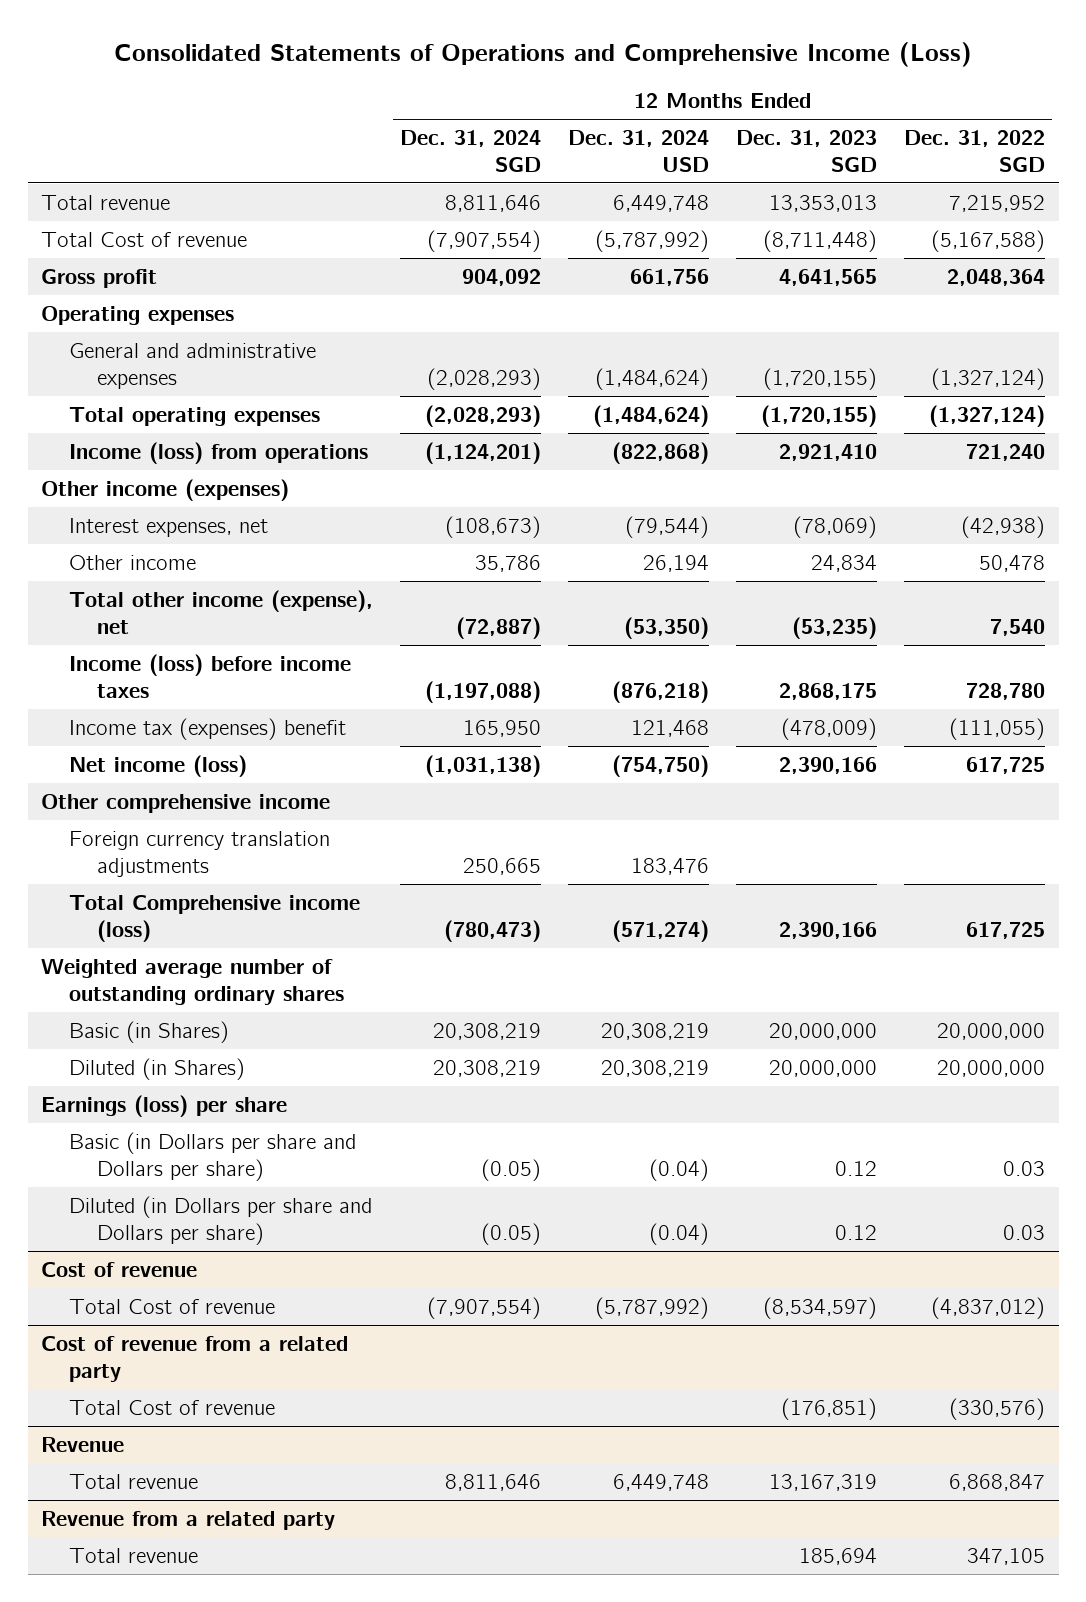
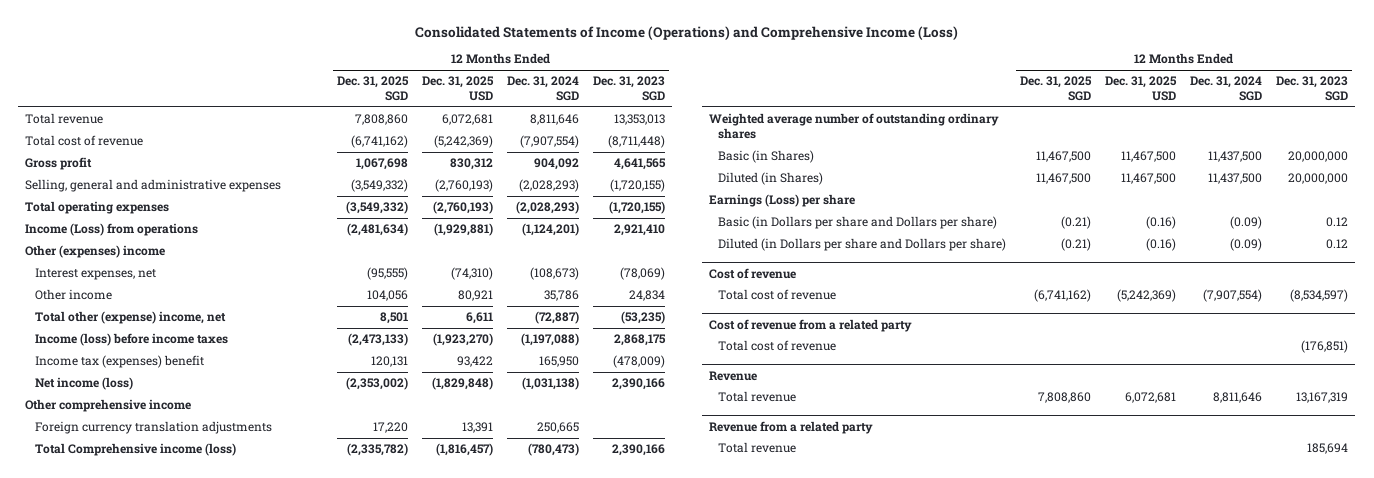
- Consolidated Statements of Operations and Comprehensive Income (Loss)
+ Consolidated Statements of Income (Operations) and Comprehensive Income (Loss)
- | 12 Months Ended Dec. 31, 2024 SGD | 12 Months Ended Dec. 31, 2024 USD | 12 Months Ended Dec. 31, 2023 SGD | 12 Months Ended Dec. 31, 2022 SGD
+ | 12 Months Ended Dec. 31, 2025 SGD | 12 Months Ended Dec. 31, 2025 USD | 12 Months Ended Dec. 31, 2024 SGD | 12 Months Ended Dec. 31, 2023 SGD
- Total Cost of revenue | (7,907,554) | (5,787,992) | (8,711,448) | (5,167,588)
+ Total cost of revenue | (6,741,162) | (5,242,369) | (7,907,554) | (8,711,448)
- Operating expenses
- General and administrative expenses | (2,028,293) | (1,484,624) | (1,720,155) | (1,327,124)
+ Selling, general and administrative expenses | (3,549,332) | (2,760,193) | (2,028,293) | (1,720,155)
- Income (loss) from operations | (1,124,201) | (822,868) | 2,921,410 | 721,240
- Other income (expenses)
+ Income (Loss) from operations | (2,481,634) | (1,929,881) | (1,124,201) | 2,921,410
+ Other (expenses) income
- Total other income (expense), net | (72,887) | (53,350) | (53,235) | 7,540
+ Total other (expense) income, net | 8,501 | 6,611 | (72,887) | (53,235)
- Basic (in Shares) | 20,308,219 | 20,308,219 | 20,000,000 | 20,000,000
- Diluted (in Shares) | 20,308,219 | 20,308,219 | 20,000,000 | 20,000,000
- Earnings (loss) per share
- Basic (in Dollars per share and Dollars per share) | (0.05) | (0.04) | 0.12 | 0.03
- Diluted (in Dollars per share and Dollars per share) | (0.05) | (0.04) | 0.12 | 0.03
+ Basic (in Shares) | 11,467,500 | 11,467,500 | 11,437,500 | 20,000,000
+ Diluted (in Shares) | 11,467,500 | 11,467,500 | 11,437,500 | 20,000,000
+ Earnings (Loss) per share
+ Basic (in Dollars per share and Dollars per share) | (0.21) | (0.16) | (0.09) | 0.12
+ Diluted (in Dollars per share and Dollars per share) | (0.21) | (0.16) | (0.09) | 0.12
@ Cost of revenue
- Total Cost of revenue | (7,907,554) | (5,787,992) | (8,534,597) | (4,837,012)
+ Total cost of revenue | (6,741,162) | (5,242,369) | (7,907,554) | (8,534,597)
@ Cost of revenue from a related party
- Total Cost of revenue | | | (176,851) | (330,576)
+ Total cost of revenue | | | | (176,851)

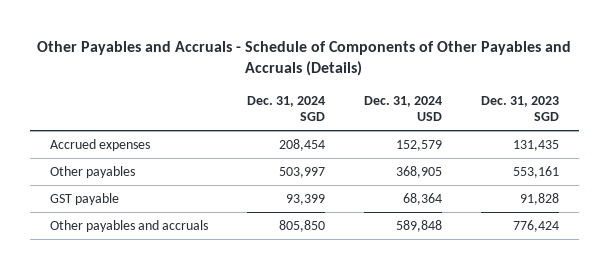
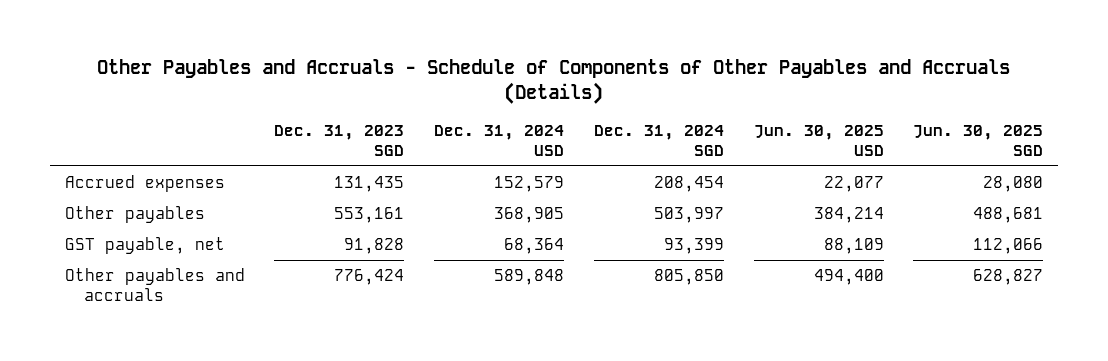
- | Dec. 31, 2024 SGD | Dec. 31, 2024 USD | Dec. 31, 2023 SGD
+ | Dec. 31, 2023 SGD | Dec. 31, 2024 USD | Dec. 31, 2024 SGD | Jun. 30, 2025 USD | Jun. 30, 2025 SGD
- GST payable | 93,399 | 68,364 | 91,828
+ GST payable, net | 91,828 | 68,364 | 93,399 | 88,109 | 112,066

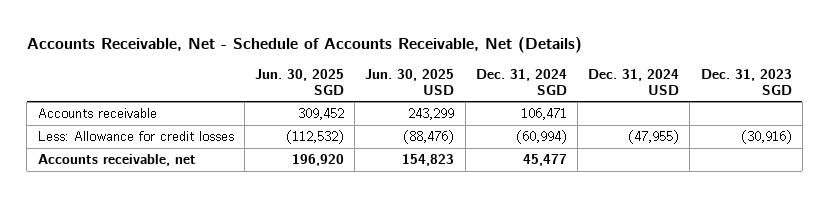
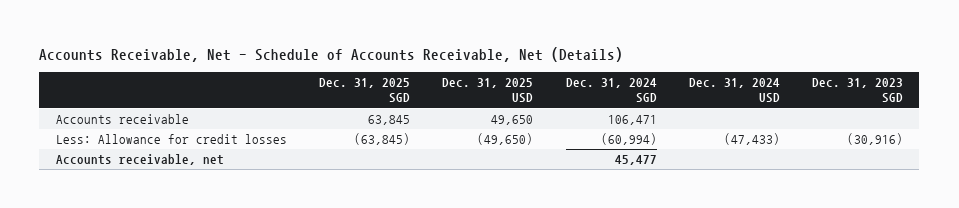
- | Jun. 30, 2025 SGD | Jun. 30, 2025 USD | Dec. 31, 2024 SGD | Dec. 31, 2024 USD | Dec. 31, 2023 SGD
+ | Dec. 31, 2025 SGD | Dec. 31, 2025 USD | Dec. 31, 2024 SGD | Dec. 31, 2024 USD | Dec. 31, 2023 SGD
- Less: Allowance for credit losses | (112,532) | (88,476) | (60,994) | (47,955) | (30,916)
+ Less: Allowance for credit losses | (63,845) | (49,650) | (60,994) | (47,433) | (30,916)

